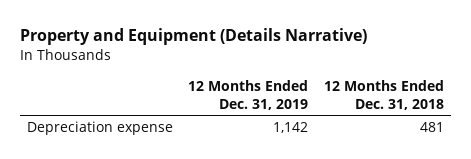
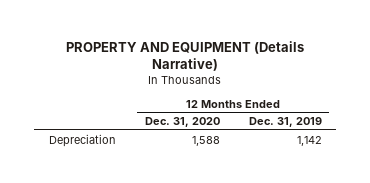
- Property and Equipment (Details Narrative)
+ PROPERTY AND EQUIPMENT (Details Narrative)
- | 12 Months Ended Dec. 31, 2019 | 12 Months Ended Dec. 31, 2018
+ | 12 Months Ended Dec. 31, 2020 | 12 Months Ended Dec. 31, 2019
- Depreciation expense | 1,142 | 481
+ Depreciation | 1,588 | 1,142

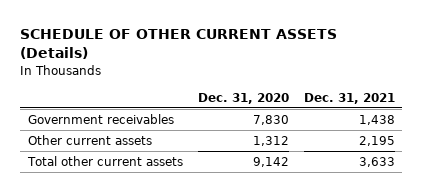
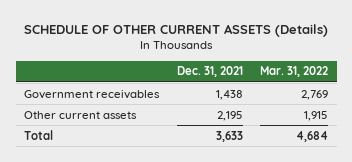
- | Dec. 31, 2020 | Dec. 31, 2021
+ | Dec. 31, 2021 | Mar. 31, 2022
- Total other current assets | 9,142 | 3,633
+ Total | 3,633 | 4,684

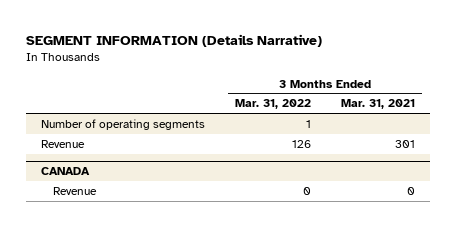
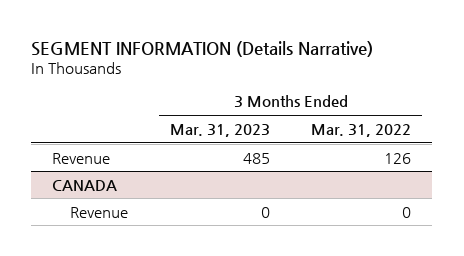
- | 3 Months Ended Mar. 31, 2022 | 3 Months Ended Mar. 31, 2021
+ | 3 Months Ended Mar. 31, 2023 | 3 Months Ended Mar. 31, 2022
- Number of operating segments | 1 |

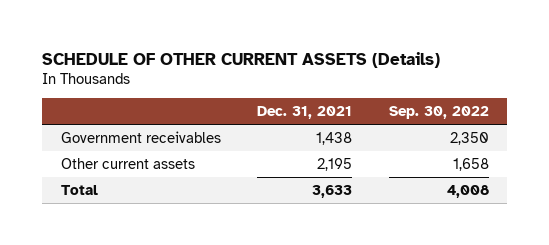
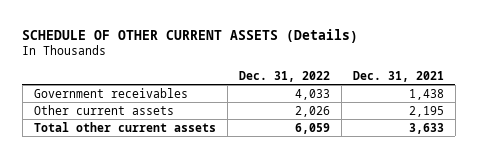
- | Dec. 31, 2021 | Sep. 30, 2022
+ | Dec. 31, 2022 | Dec. 31, 2021
- Total | 3,633 | 4,008
+ Total other current assets | 6,059 | 3,633

